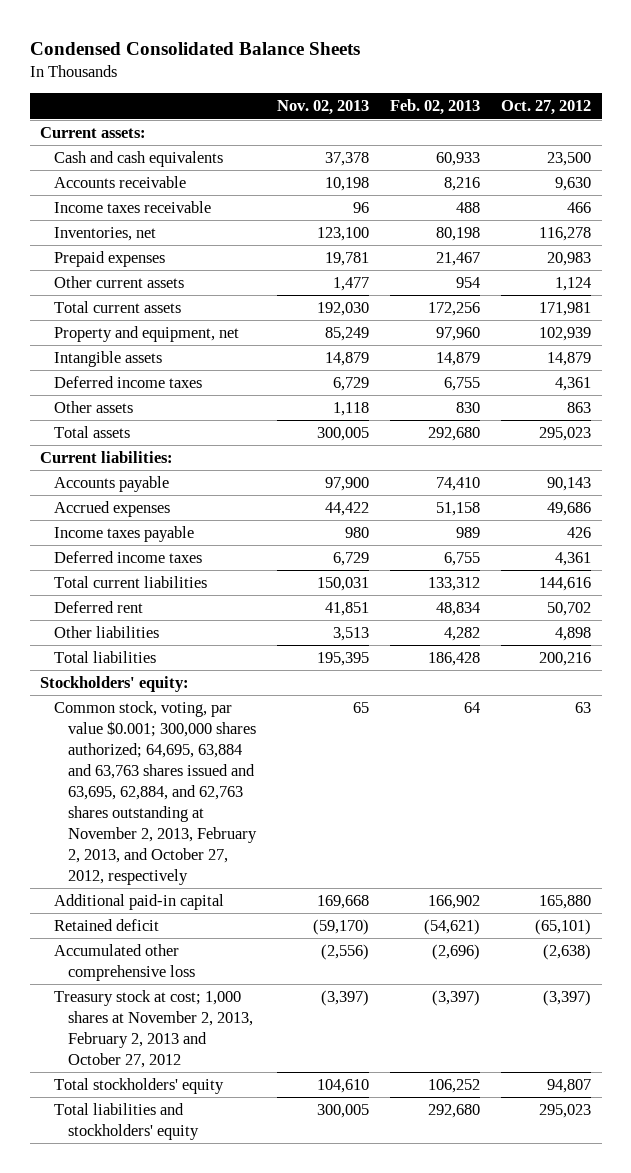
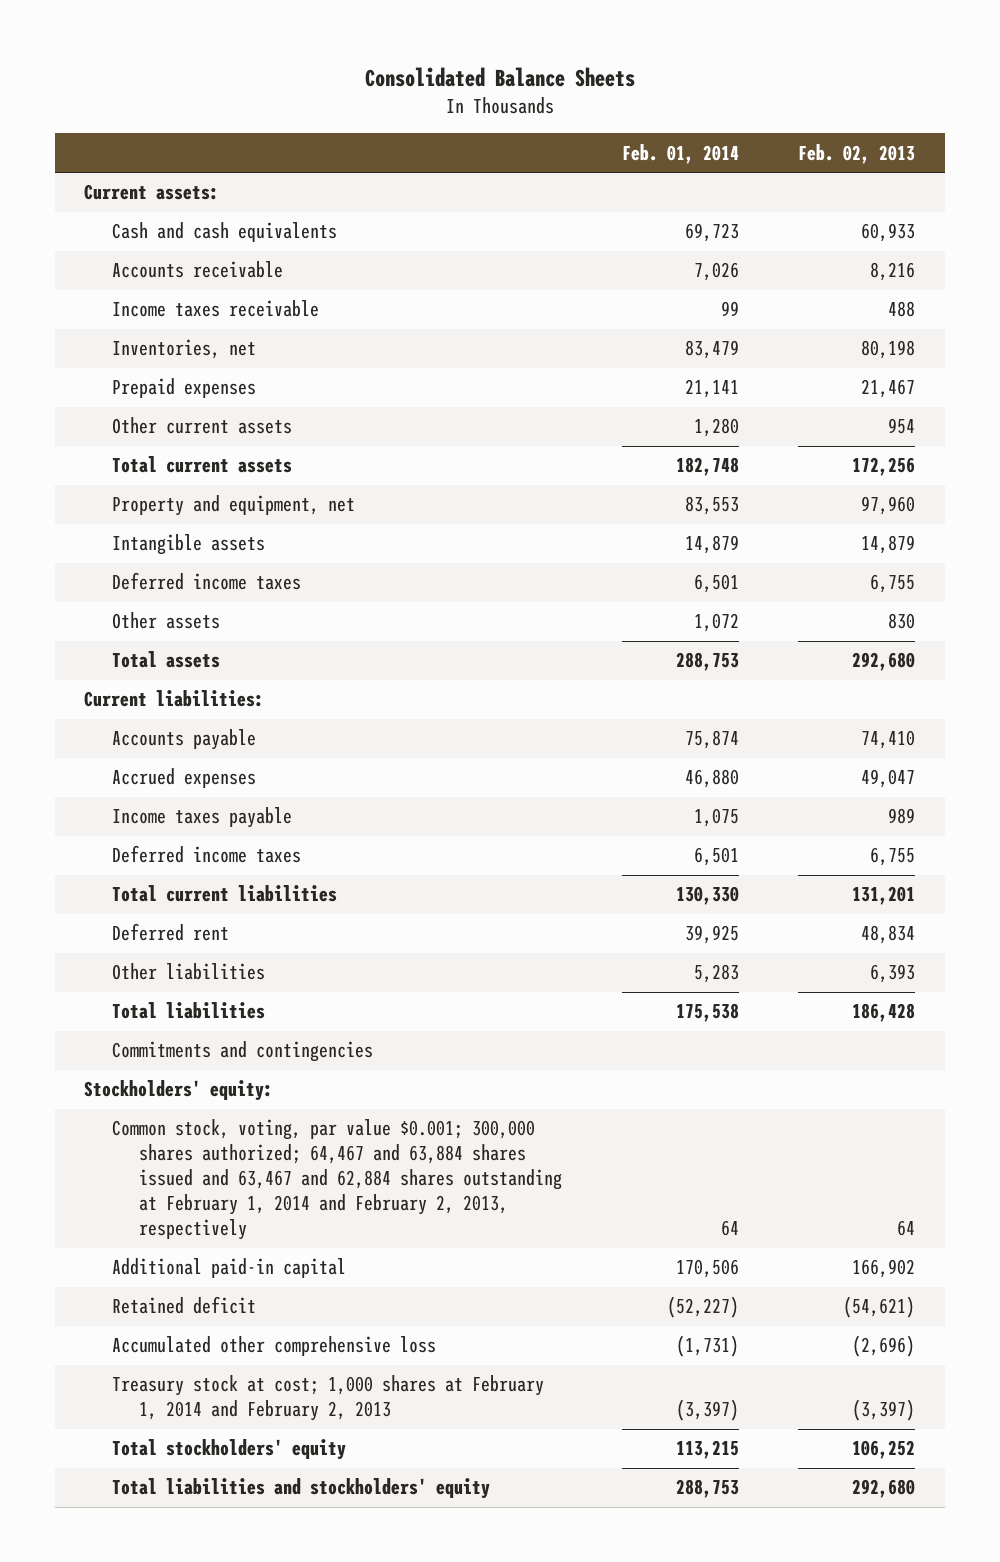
- Condensed Consolidated Balance Sheets
+ Consolidated Balance Sheets
- | Nov. 02, 2013 | Feb. 02, 2013 | Oct. 27, 2012
+ | Feb. 01, 2014 | Feb. 02, 2013
- Accrued expenses | 44,422 | 51,158 | 49,686
+ Accrued expenses | 46,880 | 49,047
- Total current liabilities | 150,031 | 133,312 | 144,616
+ Total current liabilities | 130,330 | 131,201
- Other liabilities | 3,513 | 4,282 | 4,898
+ Other liabilities | 5,283 | 6,393
+ Commitments and contingencies
- Common stock, voting, par value $0.001; 300,000 shares authorized; 64,695, 63,884 and 63,763 shares issued and 63,695, 62,884, and 62,763 shares outstanding at November 2, 2013, February 2, 2013, and October 27, 2012, respectively | 65 | 64 | 63
+ Common stock, voting, par value $0.001; 300,000 shares authorized; 64,467 and 63,884 shares issued and 63,467 and 62,884 shares outstanding at February 1, 2014 and February 2, 2013, respectively | 64 | 64
- Treasury stock at cost; 1,000 shares at November 2, 2013, February 2, 2013 and October 27, 2012 | (3,397) | (3,397) | (3,397)
+ Treasury stock at cost; 1,000 shares at February 1, 2014 and February 2, 2013 | (3,397) | (3,397)

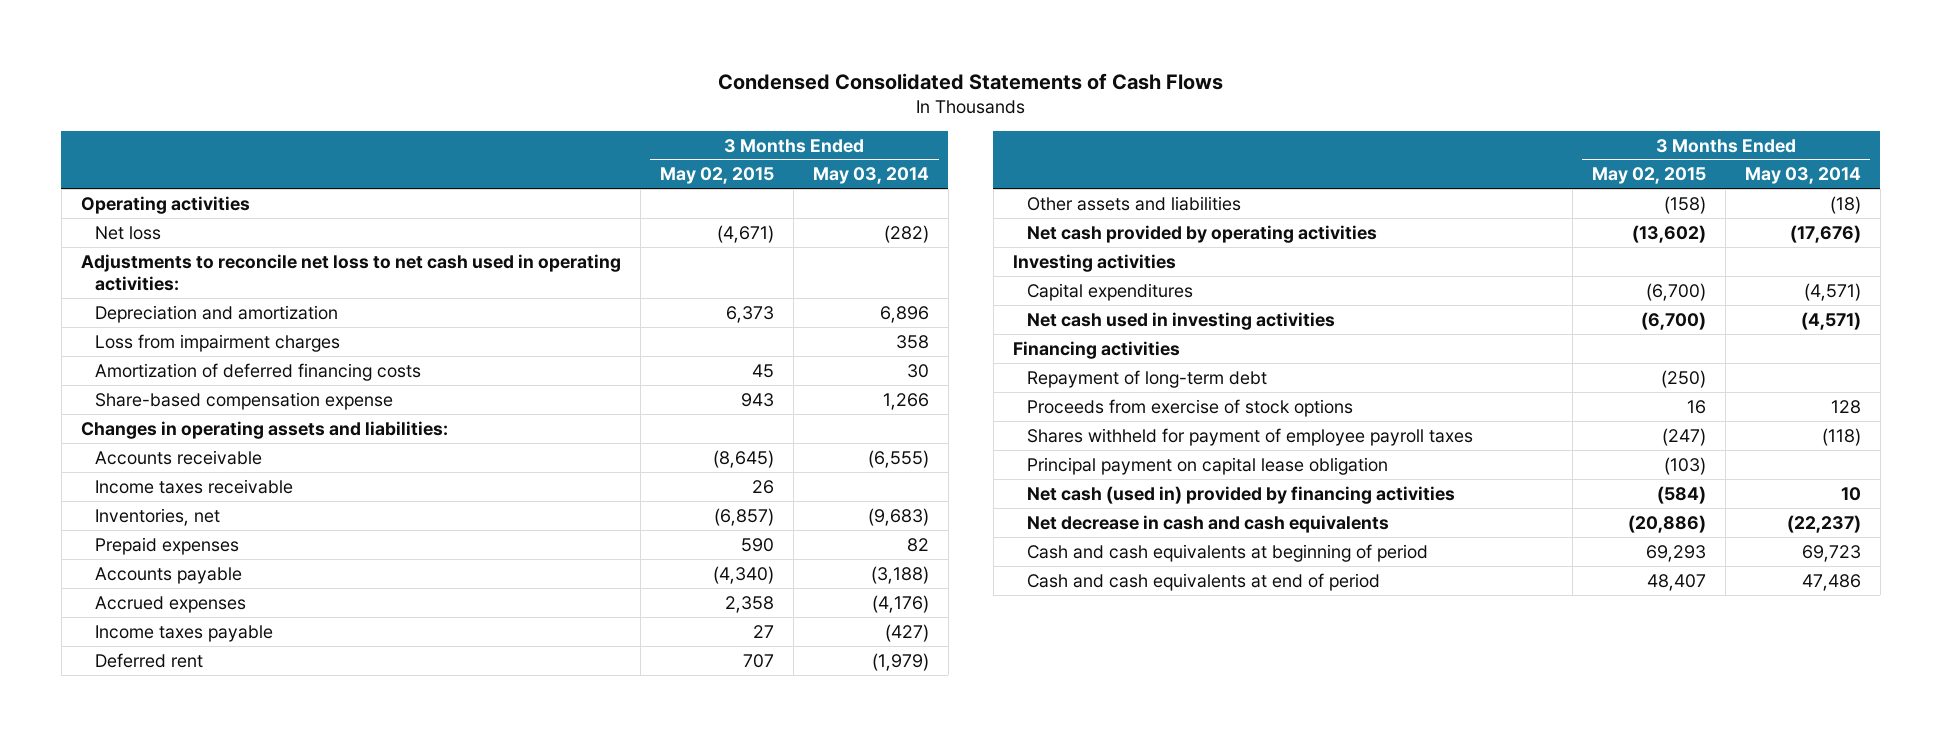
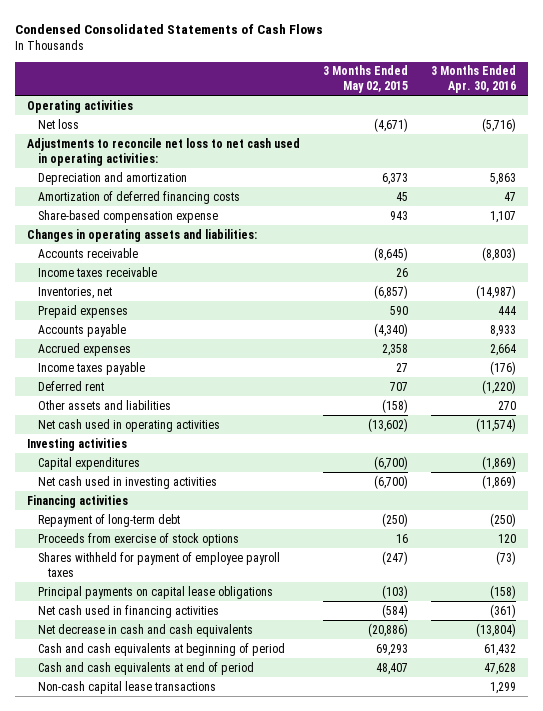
- | 3 Months Ended May 02, 2015 | 3 Months Ended May 03, 2014
+ | 3 Months Ended May 02, 2015 | 3 Months Ended Apr. 30, 2016
- Loss from impairment charges | | 358
- Net cash provided by operating activities | (13,602) | (17,676)
+ Net cash used in operating activities | (13,602) | (11,574)
- Principal payment on capital lease obligation | (103) |
- Net cash (used in) provided by financing activities | (584) | 10
+ Principal payments on capital lease obligations | (103) | (158)
+ Net cash used in financing activities | (584) | (361)
+ Non-cash capital lease transactions | | 1,299

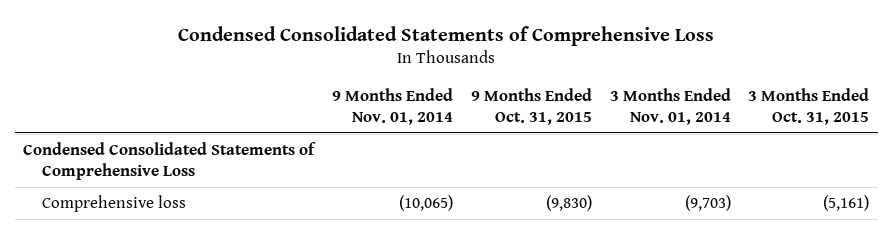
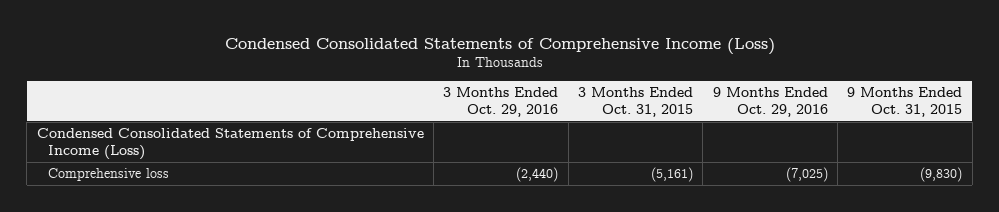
- Condensed Consolidated Statements of Comprehensive Loss
+ Condensed Consolidated Statements of Comprehensive Income (Loss)
- | 9 Months Ended Nov. 01, 2014 | 9 Months Ended Oct. 31, 2015 | 3 Months Ended Nov. 01, 2014 | 3 Months Ended Oct. 31, 2015
+ | 3 Months Ended Oct. 29, 2016 | 3 Months Ended Oct. 31, 2015 | 9 Months Ended Oct. 29, 2016 | 9 Months Ended Oct. 31, 2015
- Condensed Consolidated Statements of Comprehensive Loss
+ Condensed Consolidated Statements of Comprehensive Income (Loss)

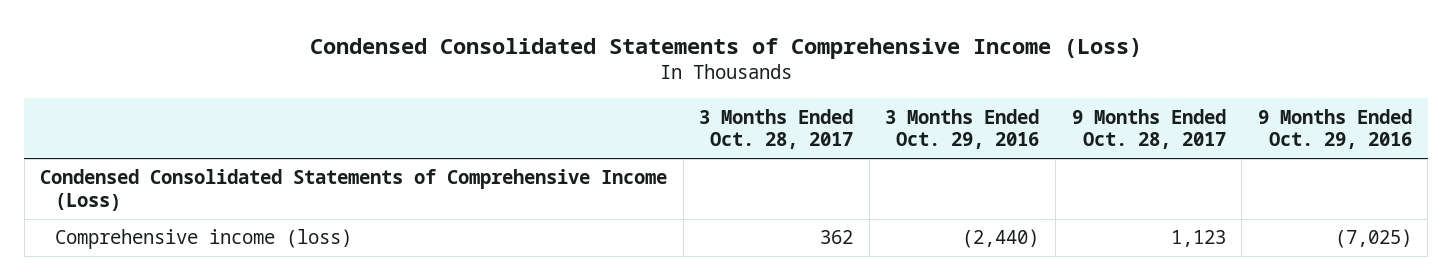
- | 3 Months Ended Oct. 29, 2016 | 3 Months Ended Oct. 31, 2015 | 9 Months Ended Oct. 29, 2016 | 9 Months Ended Oct. 31, 2015
+ | 3 Months Ended Oct. 28, 2017 | 3 Months Ended Oct. 29, 2016 | 9 Months Ended Oct. 28, 2017 | 9 Months Ended Oct. 29, 2016
- Comprehensive loss | (2,440) | (5,161) | (7,025) | (9,830)
+ Comprehensive income (loss) | 362 | (2,440) | 1,123 | (7,025)

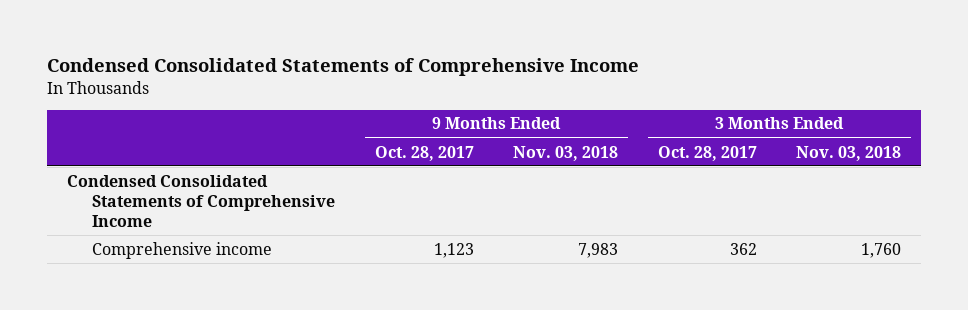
- Condensed Consolidated Statements of Comprehensive Income (Loss)
+ Condensed Consolidated Statements of Comprehensive Income
- | 3 Months Ended Oct. 28, 2017 | 3 Months Ended Oct. 29, 2016 | 9 Months Ended Oct. 28, 2017 | 9 Months Ended Oct. 29, 2016
+ | 9 Months Ended Oct. 28, 2017 | 9 Months Ended Nov. 03, 2018 | 3 Months Ended Oct. 28, 2017 | 3 Months Ended Nov. 03, 2018
- Condensed Consolidated Statements of Comprehensive Income (Loss)
- Comprehensive income (loss) | 362 | (2,440) | 1,123 | (7,025)
+ Condensed Consolidated Statements of Comprehensive Income
+ Comprehensive income | 1,123 | 7,983 | 362 | 1,760

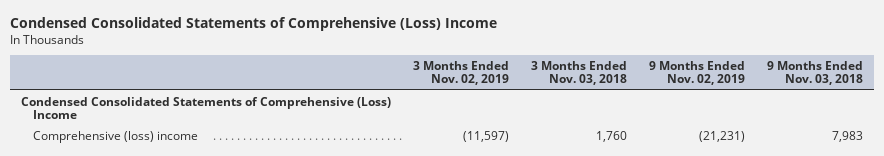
- Condensed Consolidated Statements of Comprehensive Income
+ Condensed Consolidated Statements of Comprehensive (Loss) Income
- | 9 Months Ended Oct. 28, 2017 | 9 Months Ended Nov. 03, 2018 | 3 Months Ended Oct. 28, 2017 | 3 Months Ended Nov. 03, 2018
+ | 3 Months Ended Nov. 02, 2019 | 3 Months Ended Nov. 03, 2018 | 9 Months Ended Nov. 02, 2019 | 9 Months Ended Nov. 03, 2018
- Condensed Consolidated Statements of Comprehensive Income
- Comprehensive income | 1,123 | 7,983 | 362 | 1,760
+ Condensed Consolidated Statements of Comprehensive (Loss) Income
+ Comprehensive (loss) income | (11,597) | 1,760 | (21,231) | 7,983

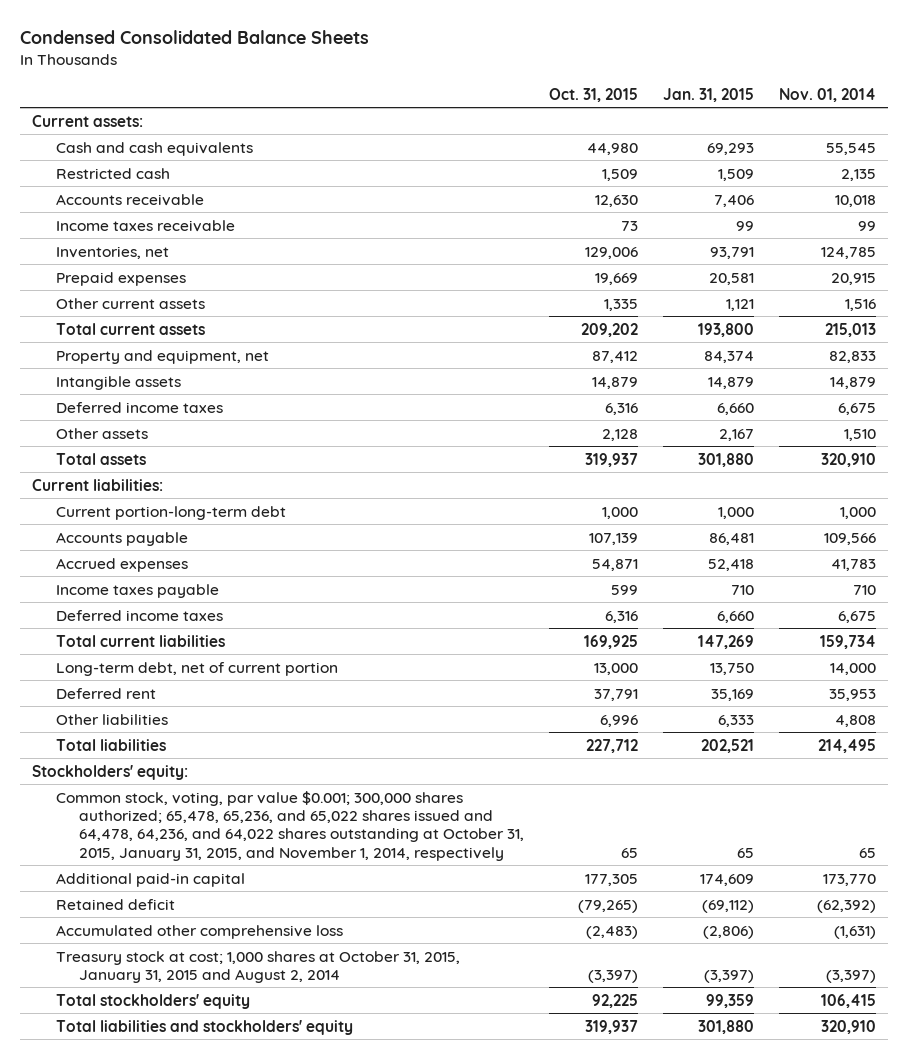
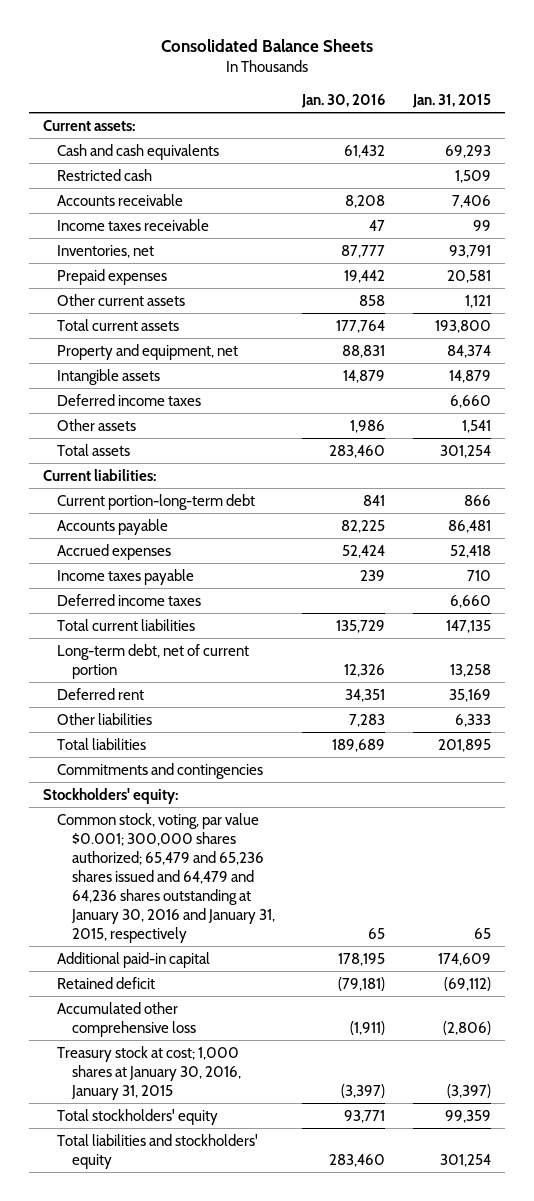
- Condensed Consolidated Balance Sheets
+ Consolidated Balance Sheets
- | Oct. 31, 2015 | Jan. 31, 2015 | Nov. 01, 2014
+ | Jan. 30, 2016 | Jan. 31, 2015
- Other assets | 2,128 | 2,167 | 1,510
- Total assets | 319,937 | 301,880 | 320,910
+ Other assets | 1,986 | 1,541
+ Total assets | 283,460 | 301,254
- Current portion-long-term debt | 1,000 | 1,000 | 1,000
+ Current portion-long-term debt | 841 | 866
- Total current liabilities | 169,925 | 147,269 | 159,734
- Long-term debt, net of current portion | 13,000 | 13,750 | 14,000
+ Total current liabilities | 135,729 | 147,135
+ Long-term debt, net of current portion | 12,326 | 13,258
- Total liabilities | 227,712 | 202,521 | 214,495
+ Total liabilities | 189,689 | 201,895
+ Commitments and contingencies
- Common stock, voting, par value $0.001; 300,000 shares authorized; 65,478, 65,236, and 65,022 shares issued and 64,478, 64,236, and 64,022 shares outstanding at October 31, 2015, January 31, 2015, and November 1, 2014, respectively | 65 | 65 | 65
+ Common stock, voting, par value $0.001; 300,000 shares authorized; 65,479 and 65,236 shares issued and 64,479 and 64,236 shares outstanding at January 30, 2016 and January 31, 2015, respectively | 65 | 65
- Treasury stock at cost; 1,000 shares at October 31, 2015, January 31, 2015 and August 2, 2014 | (3,397) | (3,397) | (3,397)
+ Treasury stock at cost; 1,000 shares at January 30, 2016, January 31, 2015 | (3,397) | (3,397)
- Total liabilities and stockholders' equity | 319,937 | 301,880 | 320,910
+ Total liabilities and stockholders' equity | 283,460 | 301,254

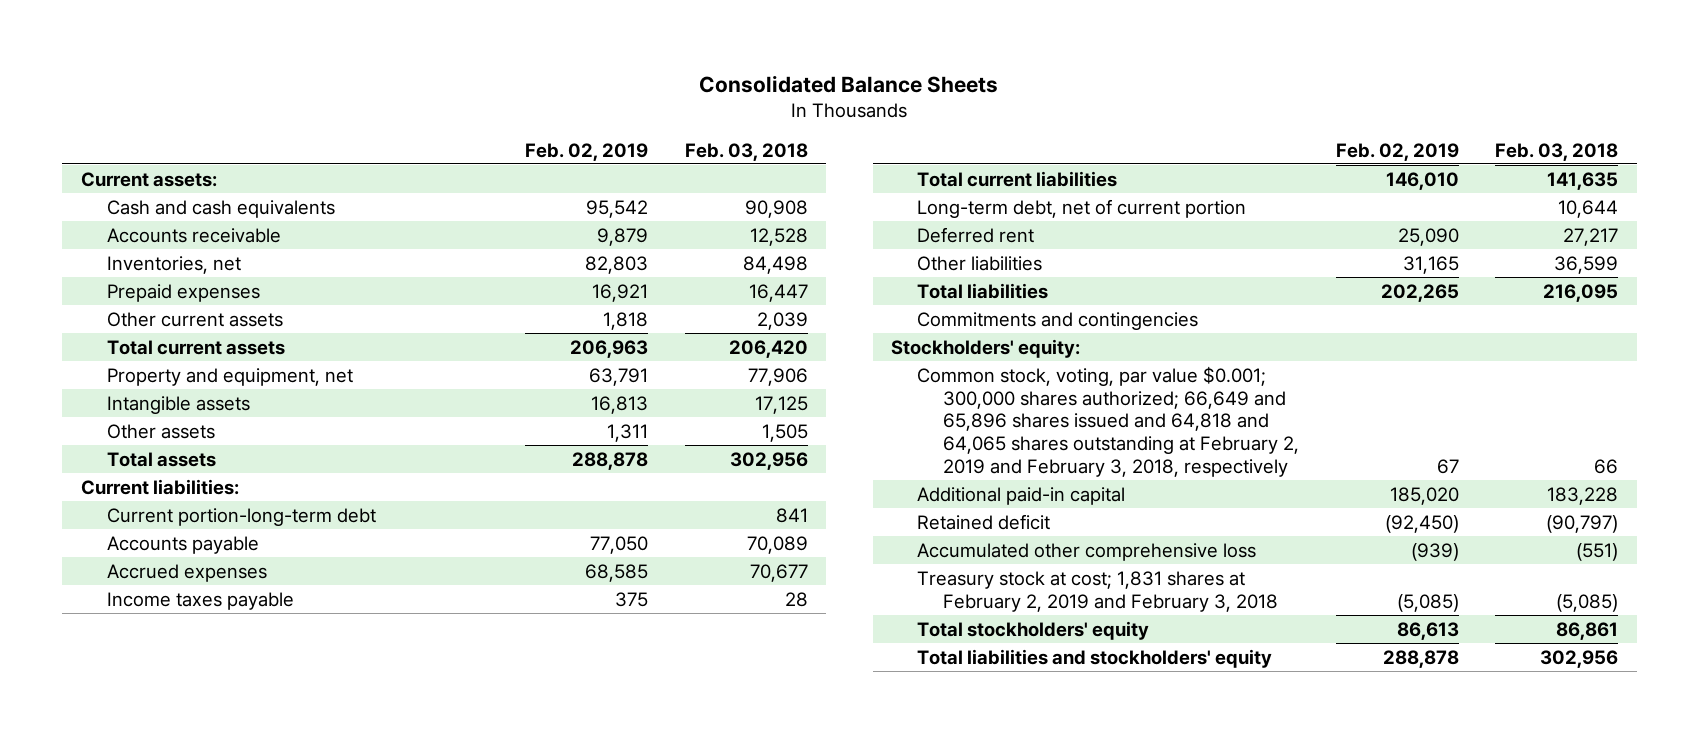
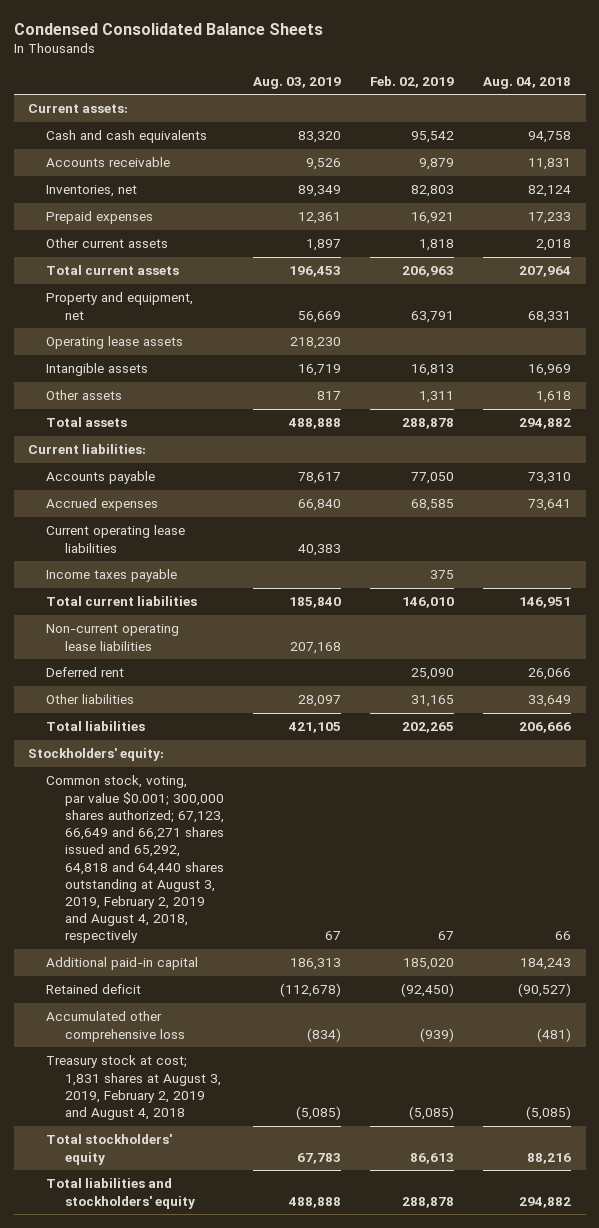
- Consolidated Balance Sheets
+ Condensed Consolidated Balance Sheets
- | Feb. 02, 2019 | Feb. 03, 2018
+ | Aug. 03, 2019 | Feb. 02, 2019 | Aug. 04, 2018
+ Operating lease assets | 218,230 | |
- Current portion-long-term debt | | 841
+ Current operating lease liabilities | 40,383 | |
- Long-term debt, net of current portion | | 10,644
+ Non-current operating lease liabilities | 207,168 | |
- Commitments and contingencies
- Common stock, voting, par value $0.001; 300,000 shares authorized; 66,649 and 65,896 shares issued and 64,818 and 64,065 shares outstanding at February 2, 2019 and February 3, 2018, respectively | 67 | 66
+ Common stock, voting, par value $0.001; 300,000 shares authorized; 67,123, 66,649 and 66,271 shares issued and 65,292, 64,818 and 64,440 shares outstanding at August 3, 2019, February 2, 2019 and August 4, 2018, respectively | 67 | 67 | 66
- Treasury stock at cost; 1,831 shares at February 2, 2019 and February 3, 2018 | (5,085) | (5,085)
+ Treasury stock at cost; 1,831 shares at August 3, 2019, February 2, 2019 and August 4, 2018 | (5,085) | (5,085) | (5,085)

